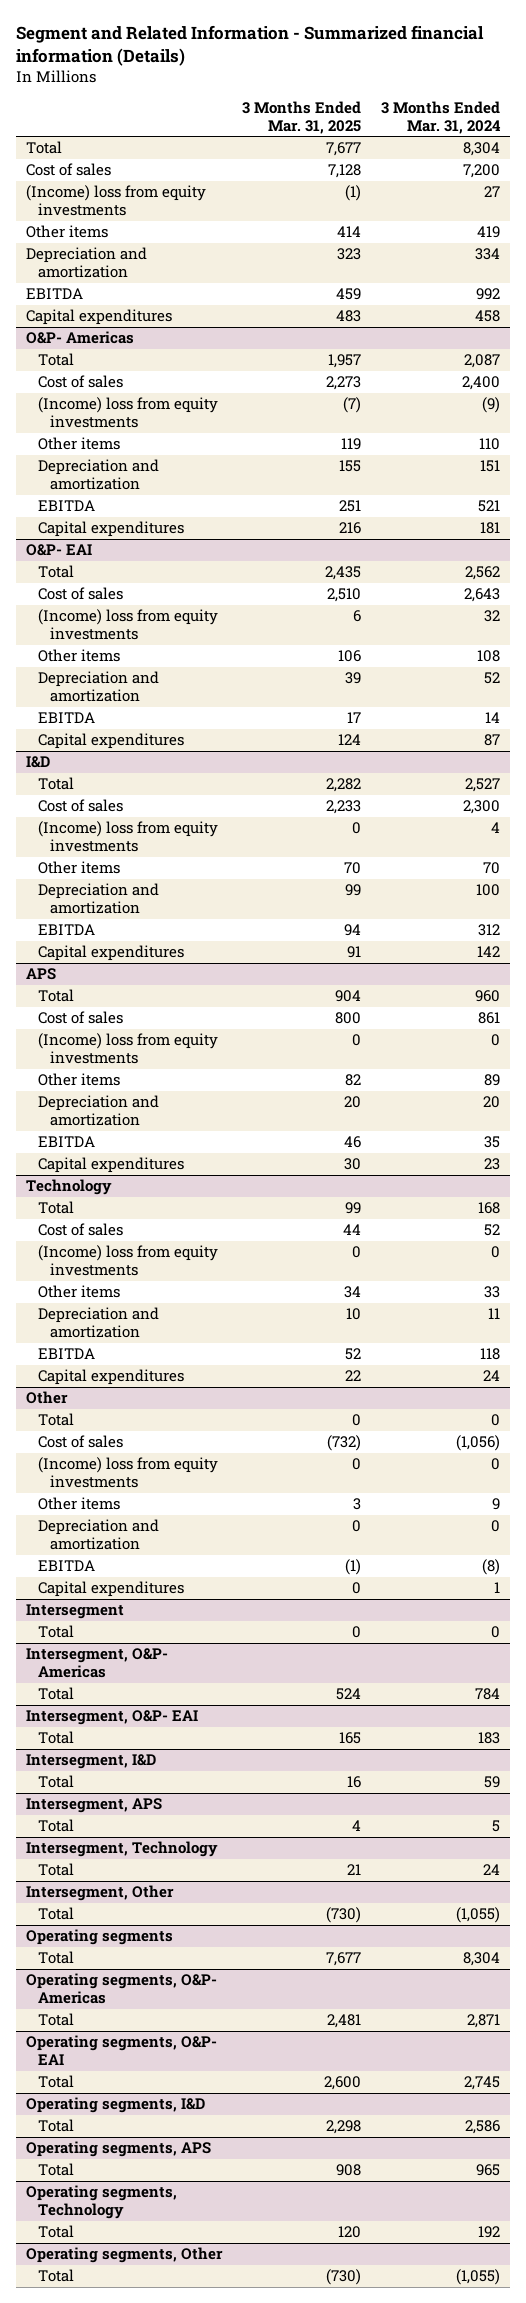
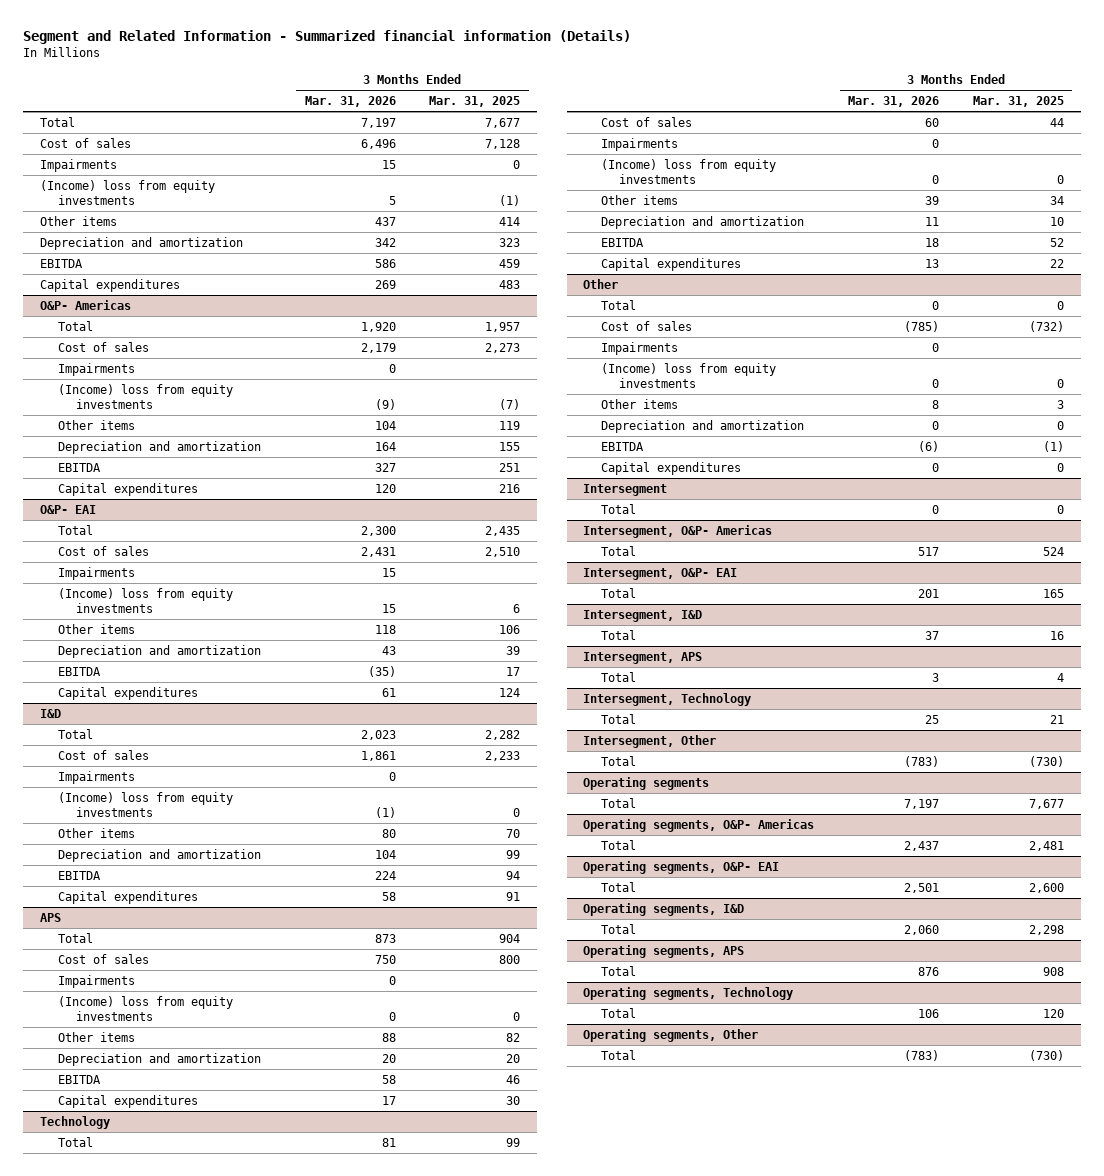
- | 3 Months Ended Mar. 31, 2025 | 3 Months Ended Mar. 31, 2024
+ | 3 Months Ended Mar. 31, 2026 | 3 Months Ended Mar. 31, 2025
+ Impairments | 15 | 0
@ O&P- Americas
+ Impairments | 0 |
@ O&P- EAI
+ Impairments | 15 |
@ I&D
+ Impairments | 0 |
@ APS
+ Impairments | 0 |
@ Technology
+ Impairments | 0 |
@ Other
+ Impairments | 0 |

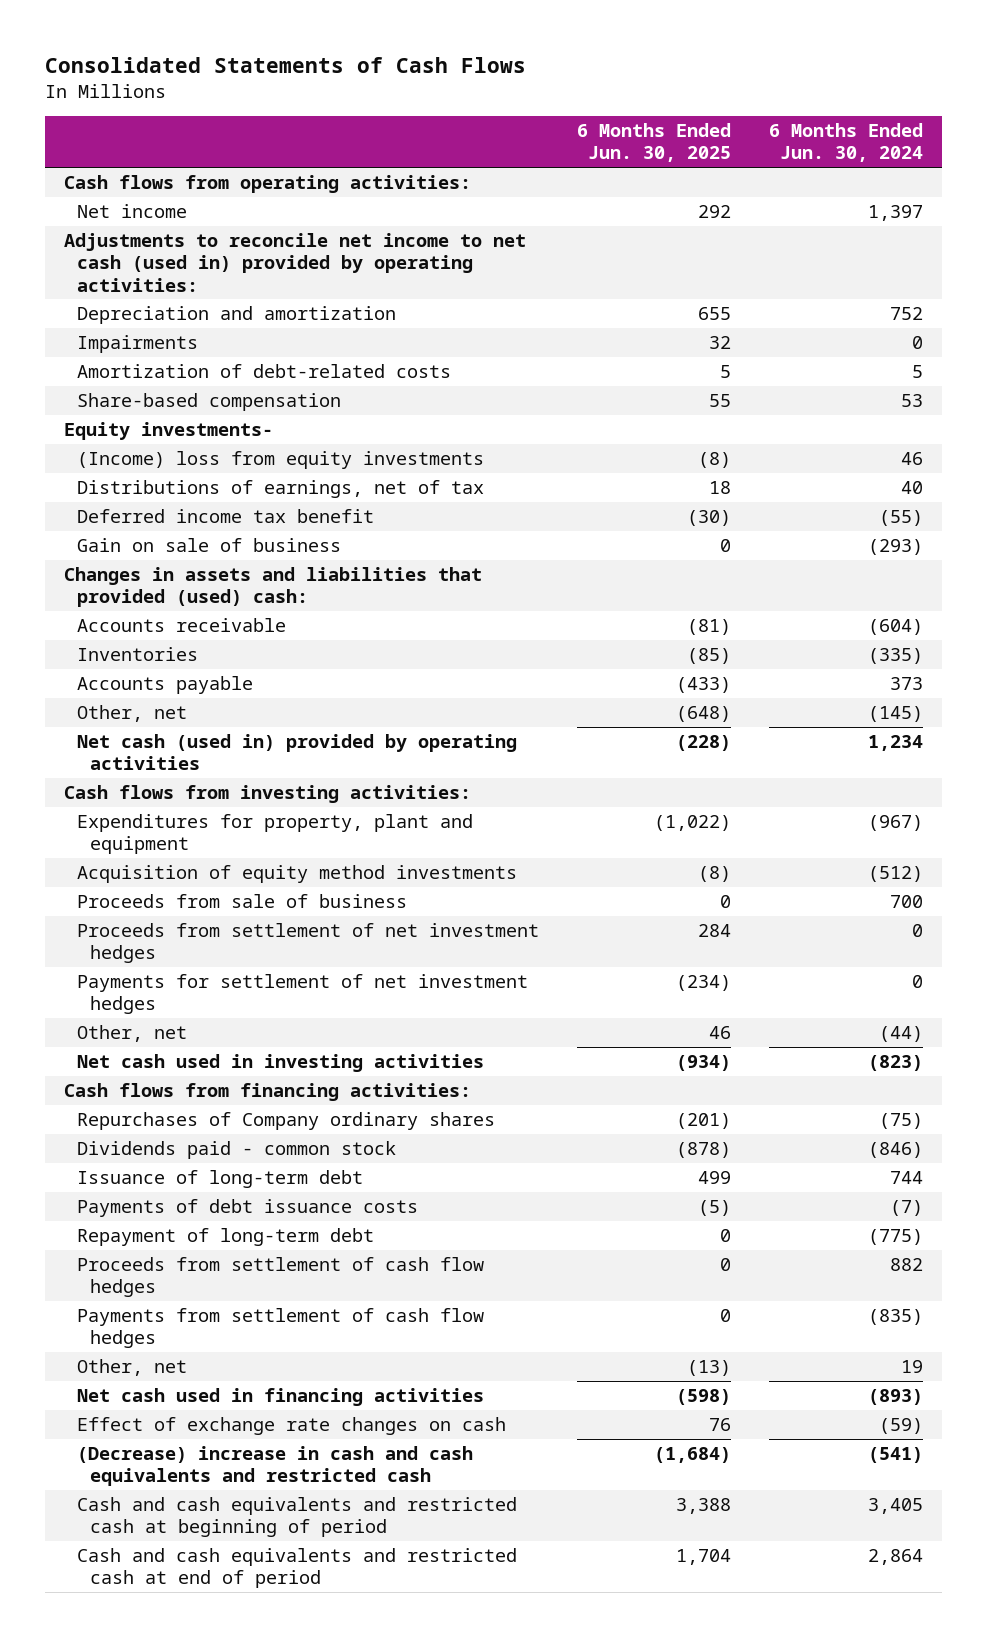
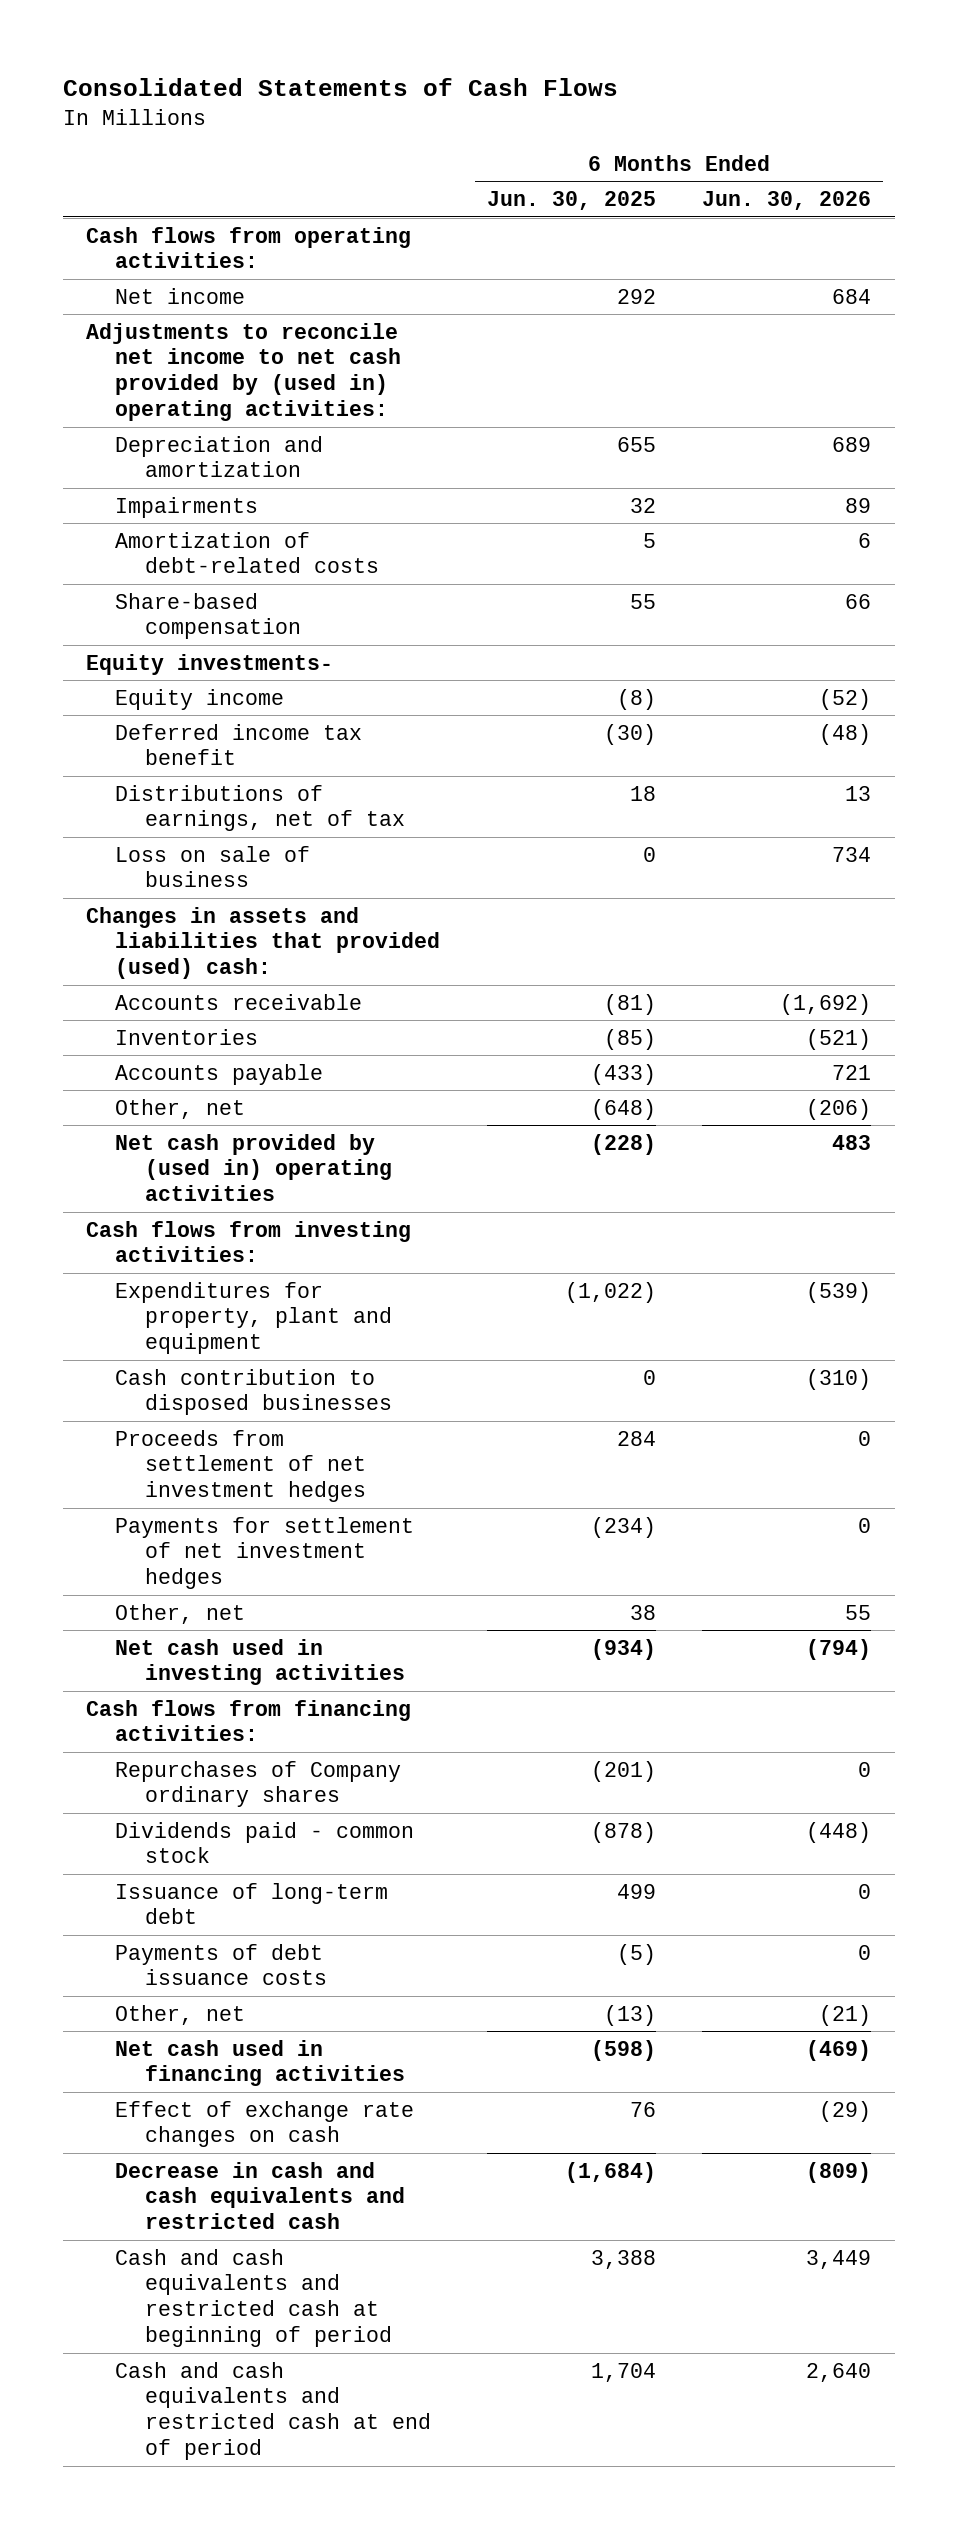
- | 6 Months Ended Jun. 30, 2025 | 6 Months Ended Jun. 30, 2024
+ | 6 Months Ended Jun. 30, 2025 | 6 Months Ended Jun. 30, 2026
- Adjustments to reconcile net income to net cash (used in) provided by operating activities:
+ Adjustments to reconcile net income to net cash provided by (used in) operating activities:
- (Income) loss from equity investments | (8) | 46
+ Equity income | (8) | (52)
- Gain on sale of business | 0 | (293)
moved down: Distributions of earnings, net of tax | 18 | 13
+ Loss on sale of business | 0 | 734
- Net cash (used in) provided by operating activities | (228) | 1,234
+ Net cash provided by (used in) operating activities | (228) | 483
- Acquisition of equity method investments | (8) | (512)
- Proceeds from sale of business | 0 | 700
+ Cash contribution to disposed businesses | 0 | (310)
- Other, net | 46 | (44)
+ Other, net | 38 | 55
- Repayment of long-term debt | 0 | (775)
- Proceeds from settlement of cash flow hedges | 0 | 882
- Payments from settlement of cash flow hedges | 0 | (835)
- (Decrease) increase in cash and cash equivalents and restricted cash | (1,684) | (541)
+ Decrease in cash and cash equivalents and restricted cash | (1,684) | (809)

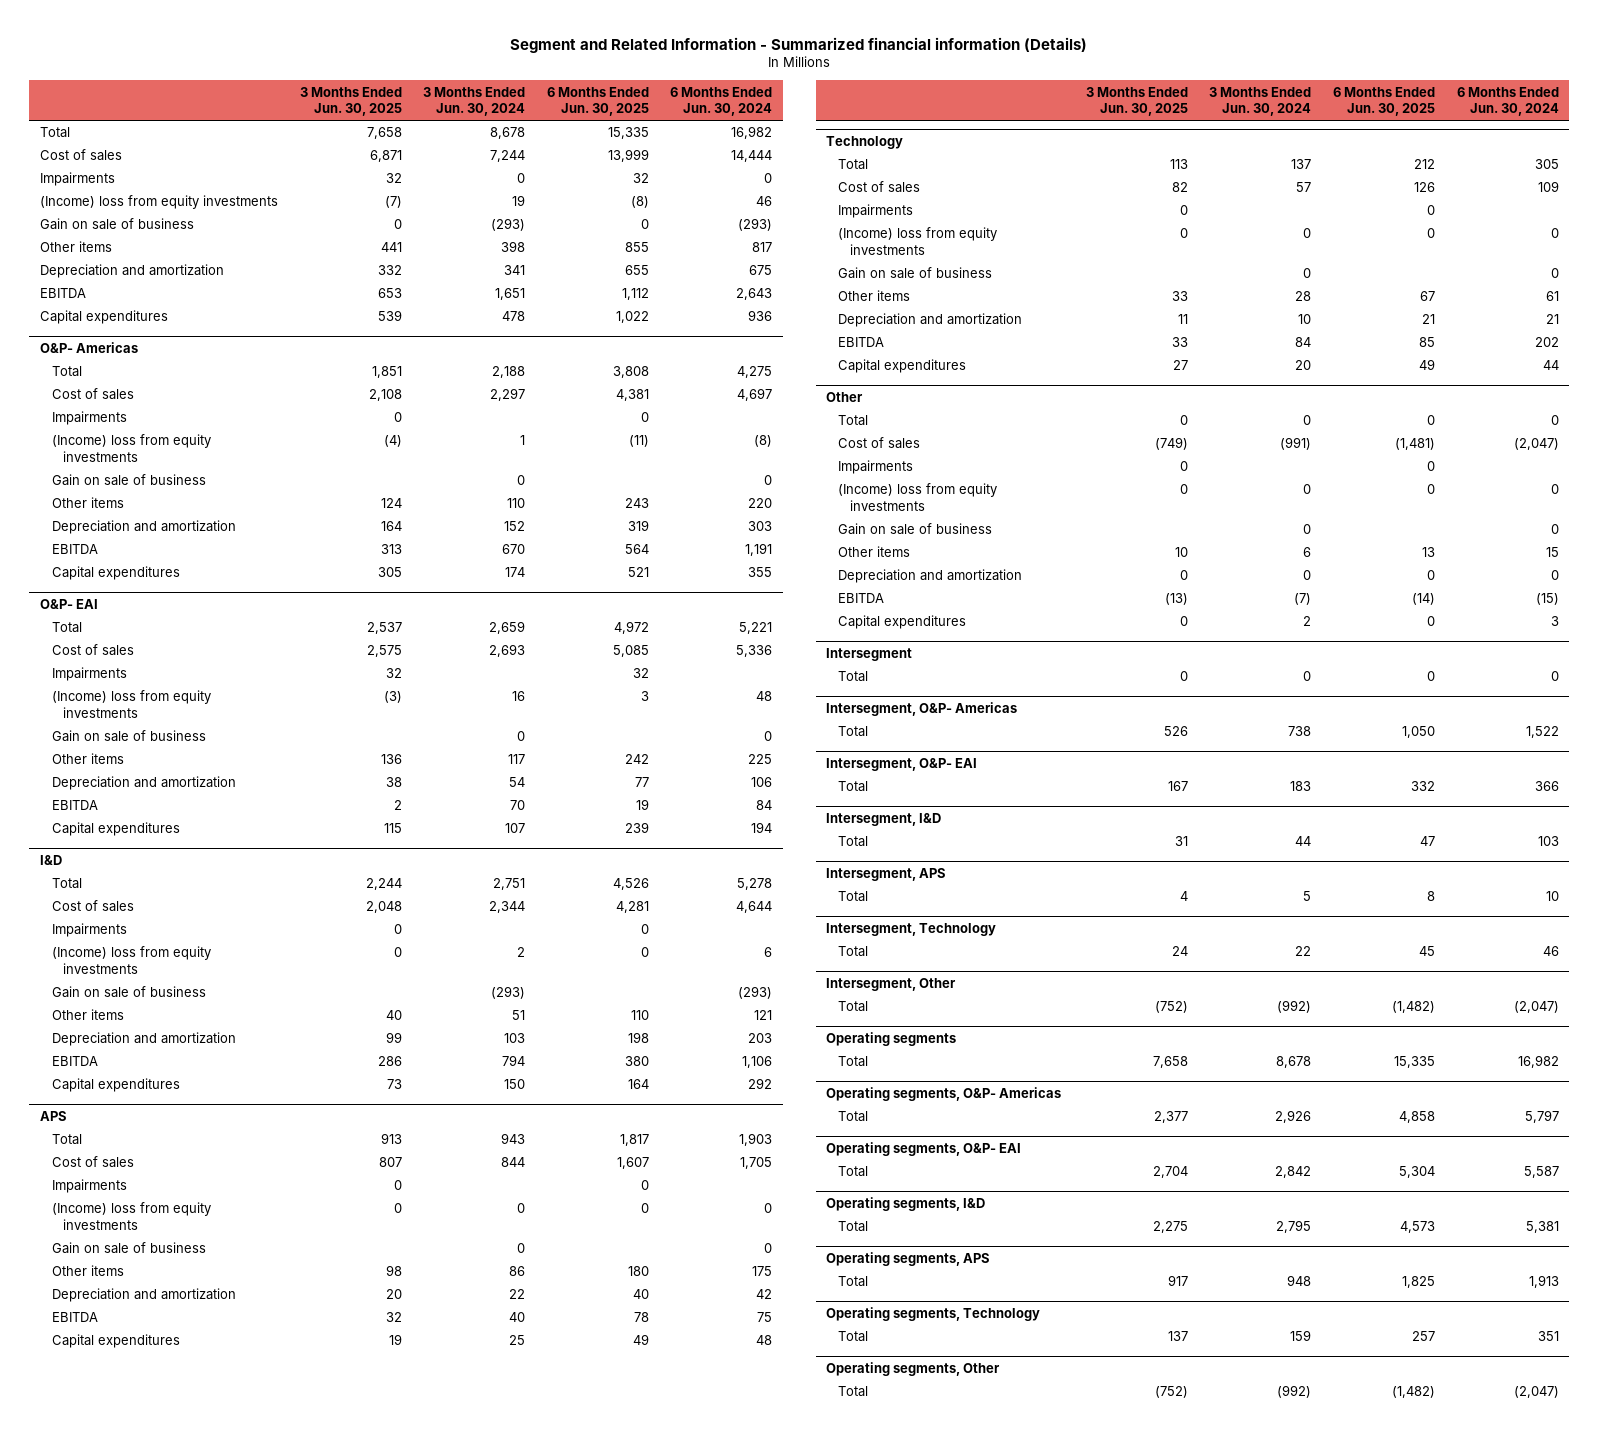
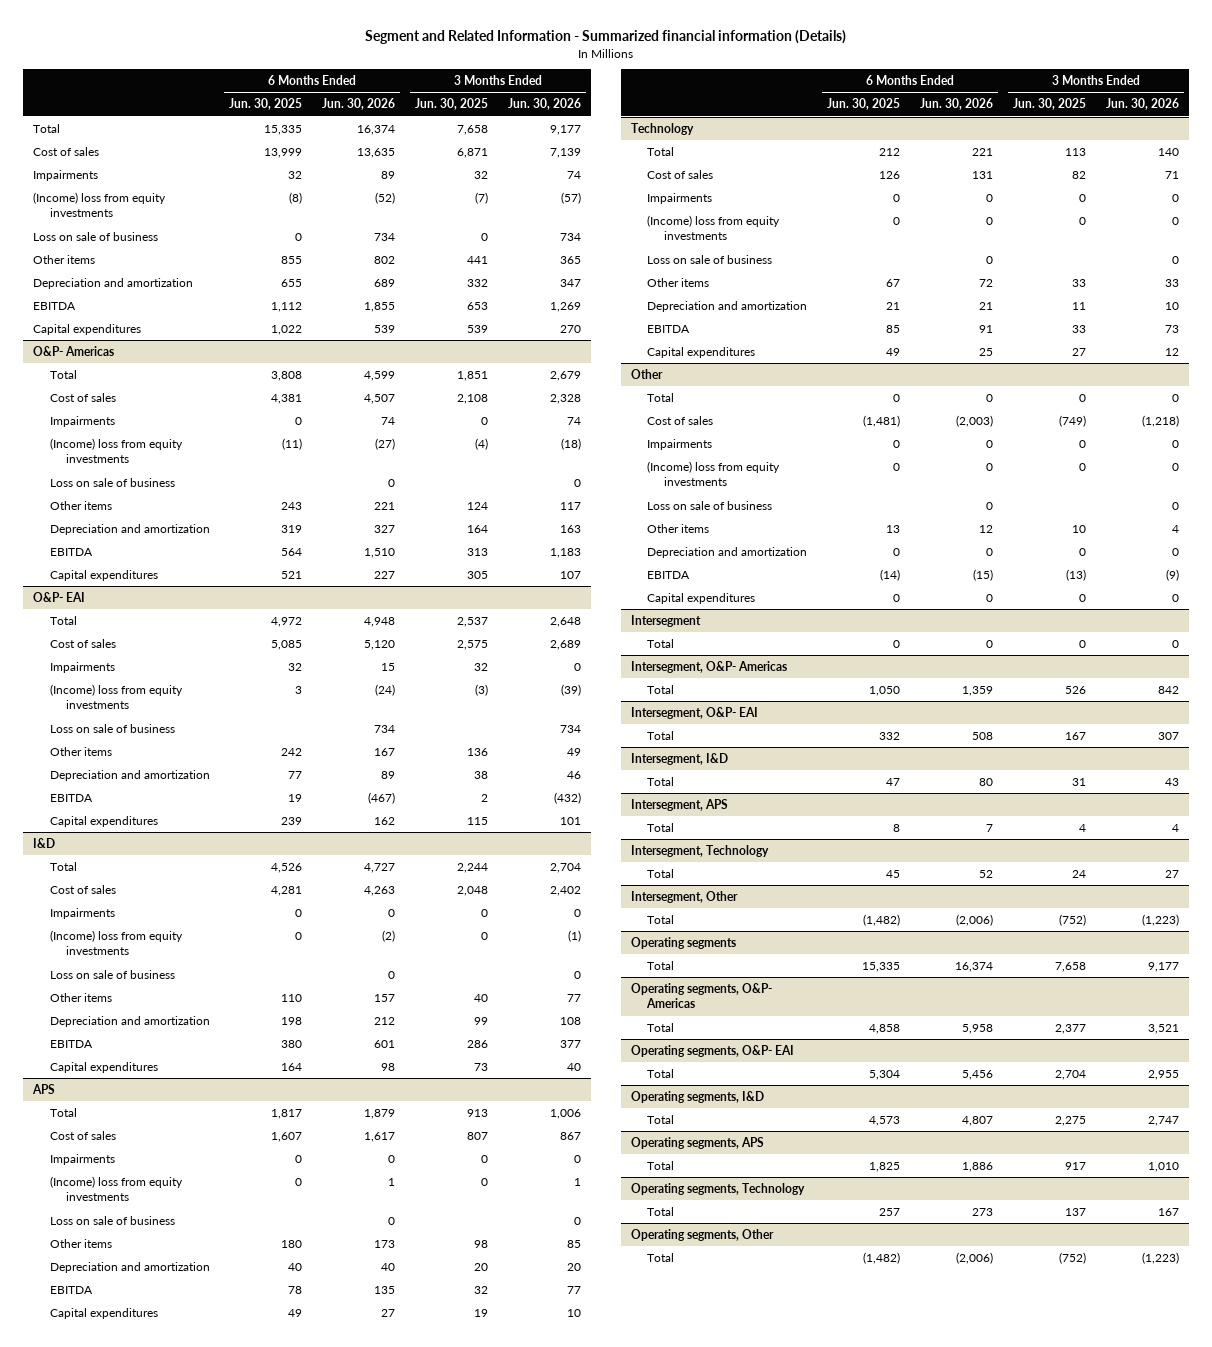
- | 3 Months Ended Jun. 30, 2025 | 3 Months Ended Jun. 30, 2024 | 6 Months Ended Jun. 30, 2025 | 6 Months Ended Jun. 30, 2024
+ | 6 Months Ended Jun. 30, 2025 | 6 Months Ended Jun. 30, 2026 | 3 Months Ended Jun. 30, 2025 | 3 Months Ended Jun. 30, 2026
- Gain on sale of business | 0 | (293) | 0 | (293)
+ Loss on sale of business | 0 | 734 | 0 | 734
@ O&P- Americas
- Gain on sale of business | | 0 | | 0
+ Loss on sale of business | | 0 | | 0
@ O&P- EAI
- Gain on sale of business | | 0 | | 0
+ Loss on sale of business | | 734 | | 734
@ I&D
- Gain on sale of business | | (293) | | (293)
+ Loss on sale of business | | 0 | | 0
@ APS
- Gain on sale of business | | 0 | | 0
+ Loss on sale of business | | 0 | | 0
@ Technology
- Gain on sale of business | | 0 | | 0
+ Loss on sale of business | | 0 | | 0
@ Other
- Gain on sale of business | | 0 | | 0
+ Loss on sale of business | | 0 | | 0

